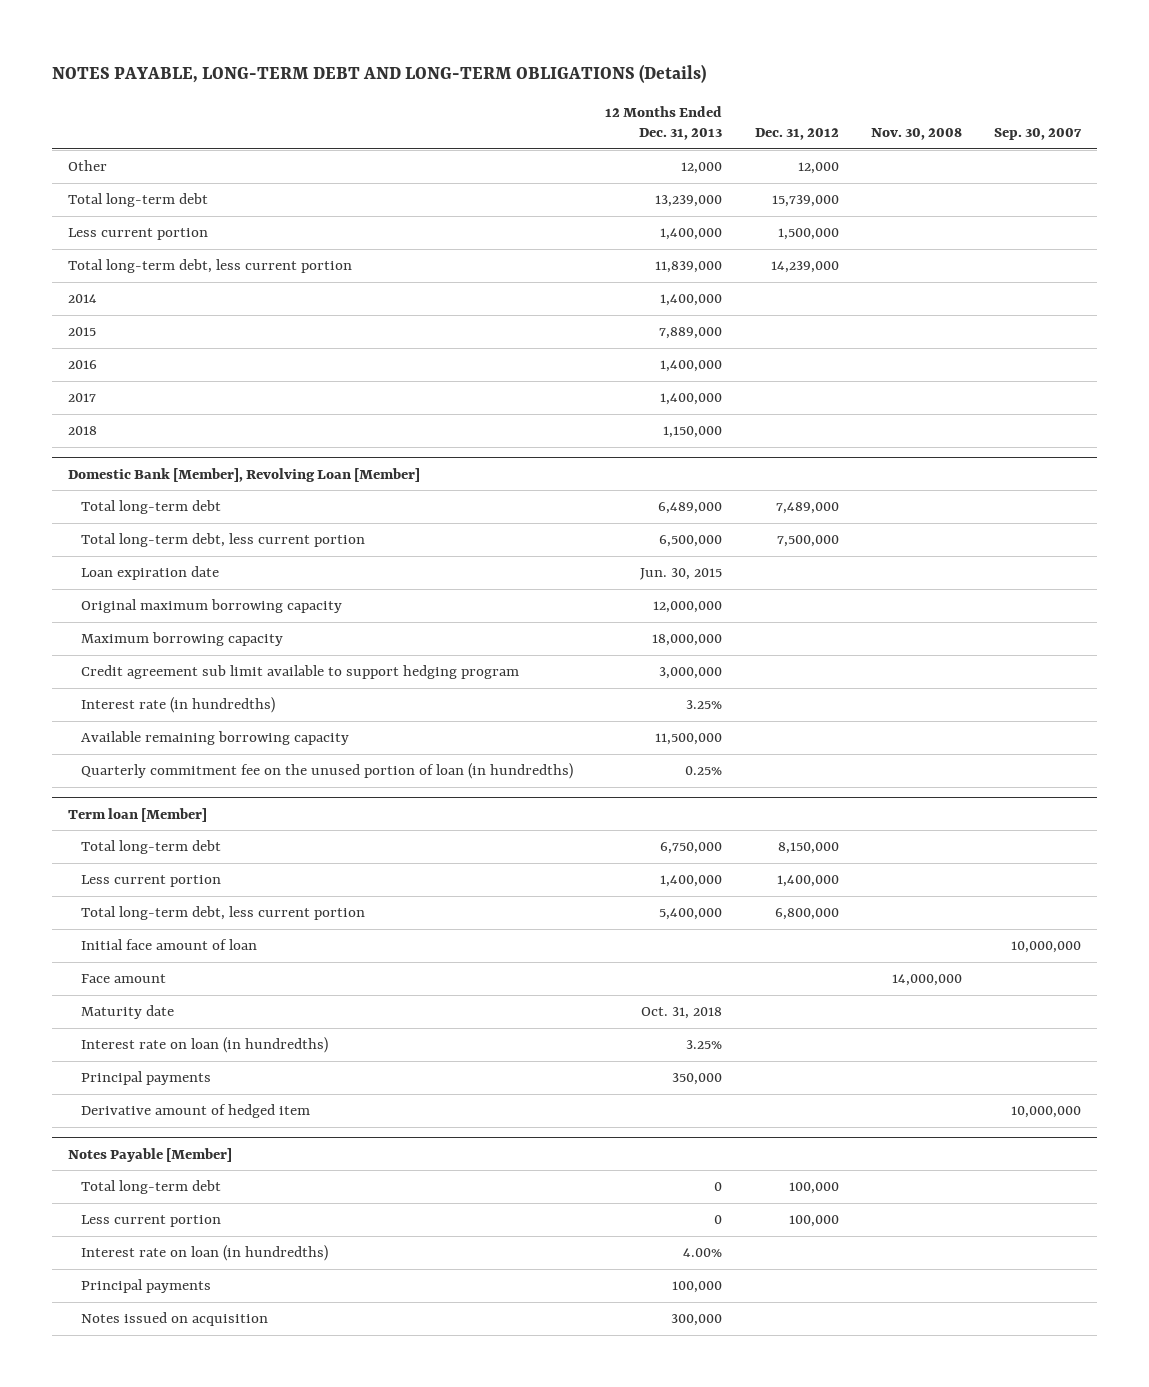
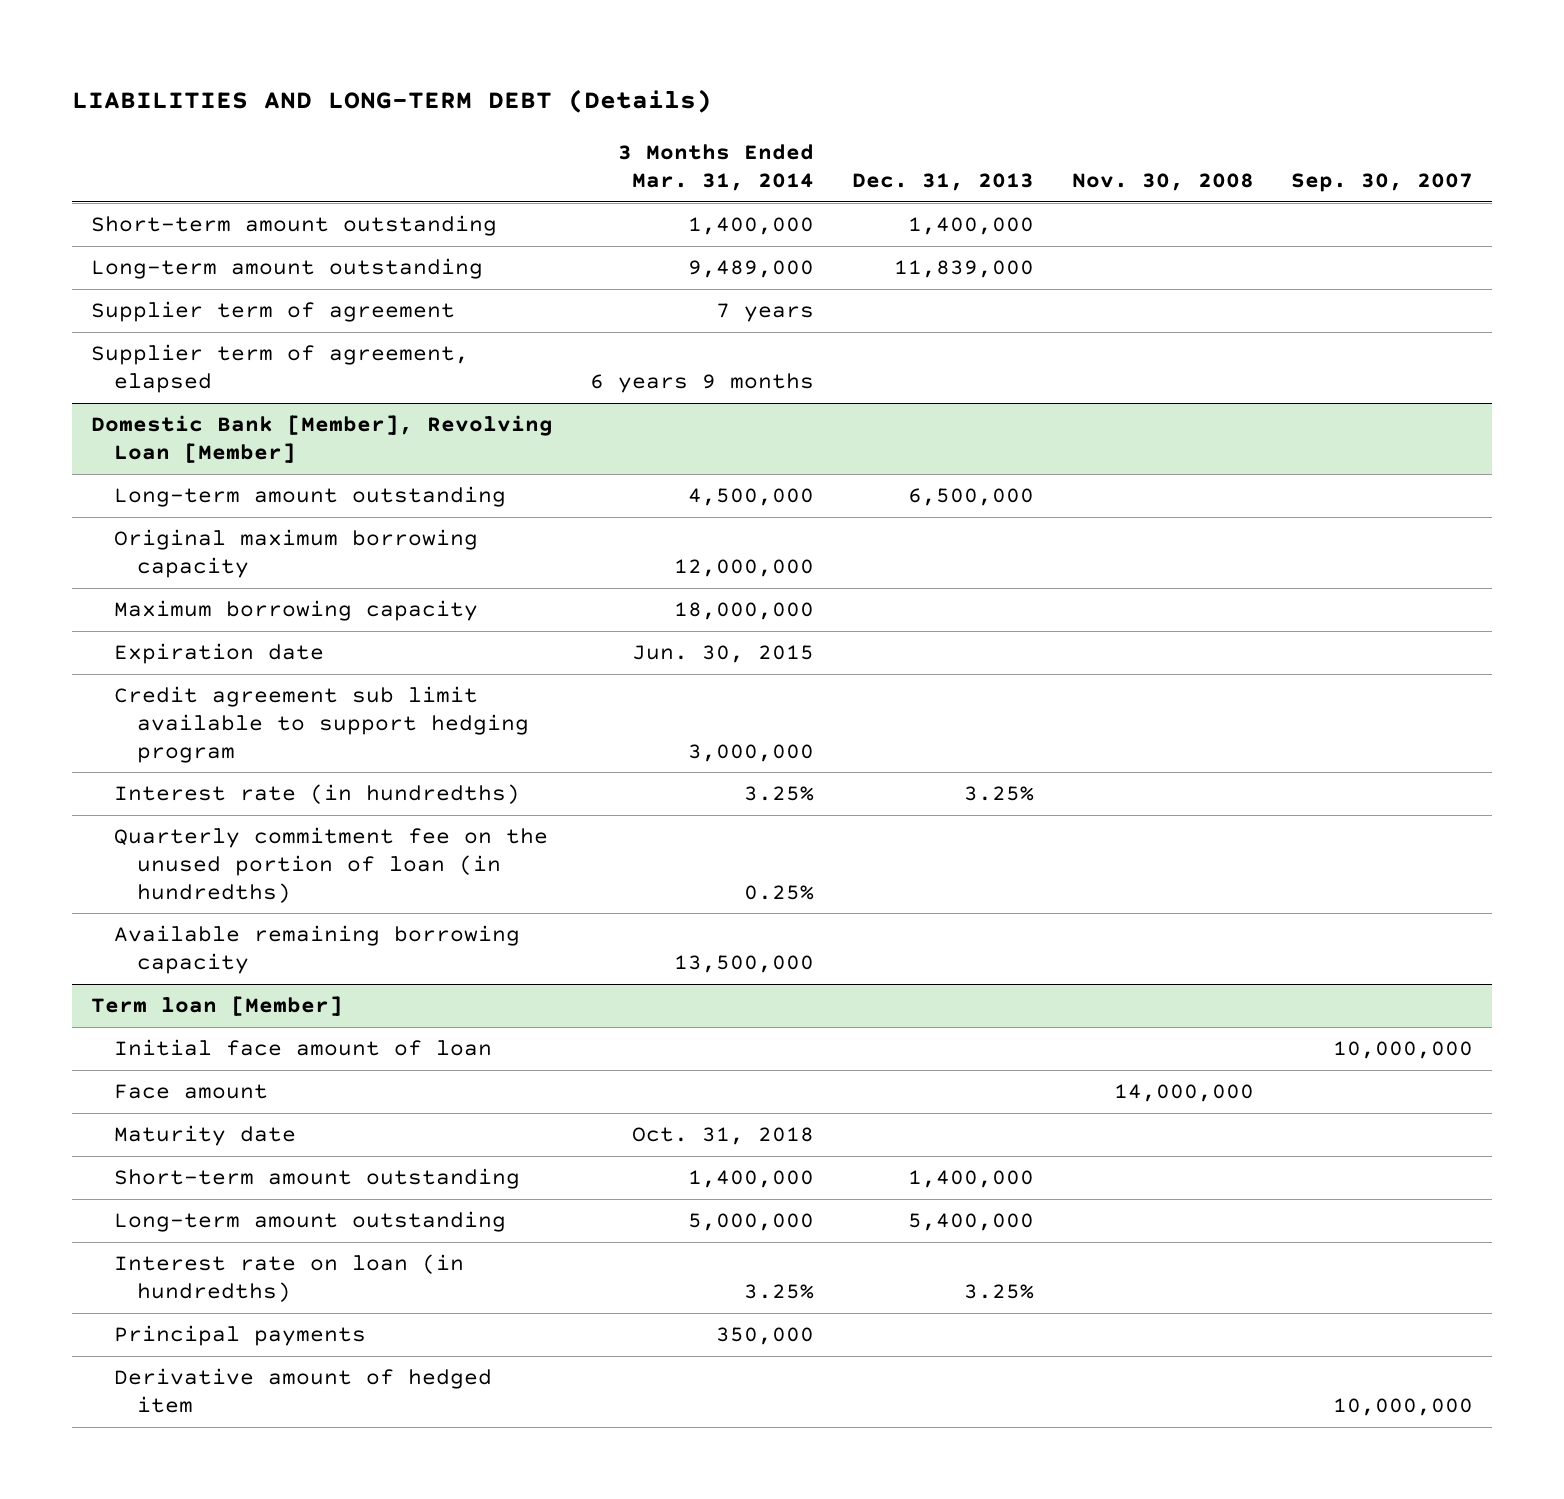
- NOTES PAYABLE, LONG-TERM DEBT AND LONG-TERM OBLIGATIONS (Details)
+ LIABILITIES AND LONG-TERM DEBT (Details)
- | 12 Months Ended Dec. 31, 2013 | Dec. 31, 2012 | Nov. 30, 2008 | Sep. 30, 2007
+ | 3 Months Ended Mar. 31, 2014 | Dec. 31, 2013 | Nov. 30, 2008 | Sep. 30, 2007
- Other | 12,000 | 12,000 | |
- Total long-term debt | 13,239,000 | 15,739,000 | |
- Less current portion | 1,400,000 | 1,500,000 | |
- Total long-term debt, less current portion | 11,839,000 | 14,239,000 | |
- 2014 | 1,400,000 | | |
- 2015 | 7,889,000 | | |
- 2016 | 1,400,000 | | |
- 2017 | 1,400,000 | | |
- 2018 | 1,150,000 | | |
+ Short-term amount outstanding | 1,400,000 | 1,400,000 | |
+ Long-term amount outstanding | 9,489,000 | 11,839,000 | |
+ Supplier term of agreement | 7 years | | |
+ Supplier term of agreement, elapsed | 6 years 9 months | | |
@ Domestic Bank [Member], Revolving Loan [Member]
- Total long-term debt | 6,489,000 | 7,489,000 | |
- Total long-term debt, less current portion | 6,500,000 | 7,500,000 | |
- Loan expiration date | Jun. 30, 2015 | | |
+ Long-term amount outstanding | 4,500,000 | 6,500,000 | |
+ Expiration date | Jun. 30, 2015 | | |
moved down: Available remaining borrowing capacity | 13,500,000 | | |
@ Term loan [Member]
- Total long-term debt | 6,750,000 | 8,150,000 | |
- Less current portion | 1,400,000 | 1,400,000 | |
- Total long-term debt, less current portion | 5,400,000 | 6,800,000 | |
+ Short-term amount outstanding | 1,400,000 | 1,400,000 | |
+ Long-term amount outstanding | 5,000,000 | 5,400,000 | |
- Notes Payable [Member]
- Total long-term debt | 0 | 100,000 | |
- Less current portion | 0 | 100,000 | |
- Interest rate on loan (in hundredths) | 4.00% | | |
- Principal payments | 100,000 | | |
- Notes issued on acquisition | 300,000 | | |

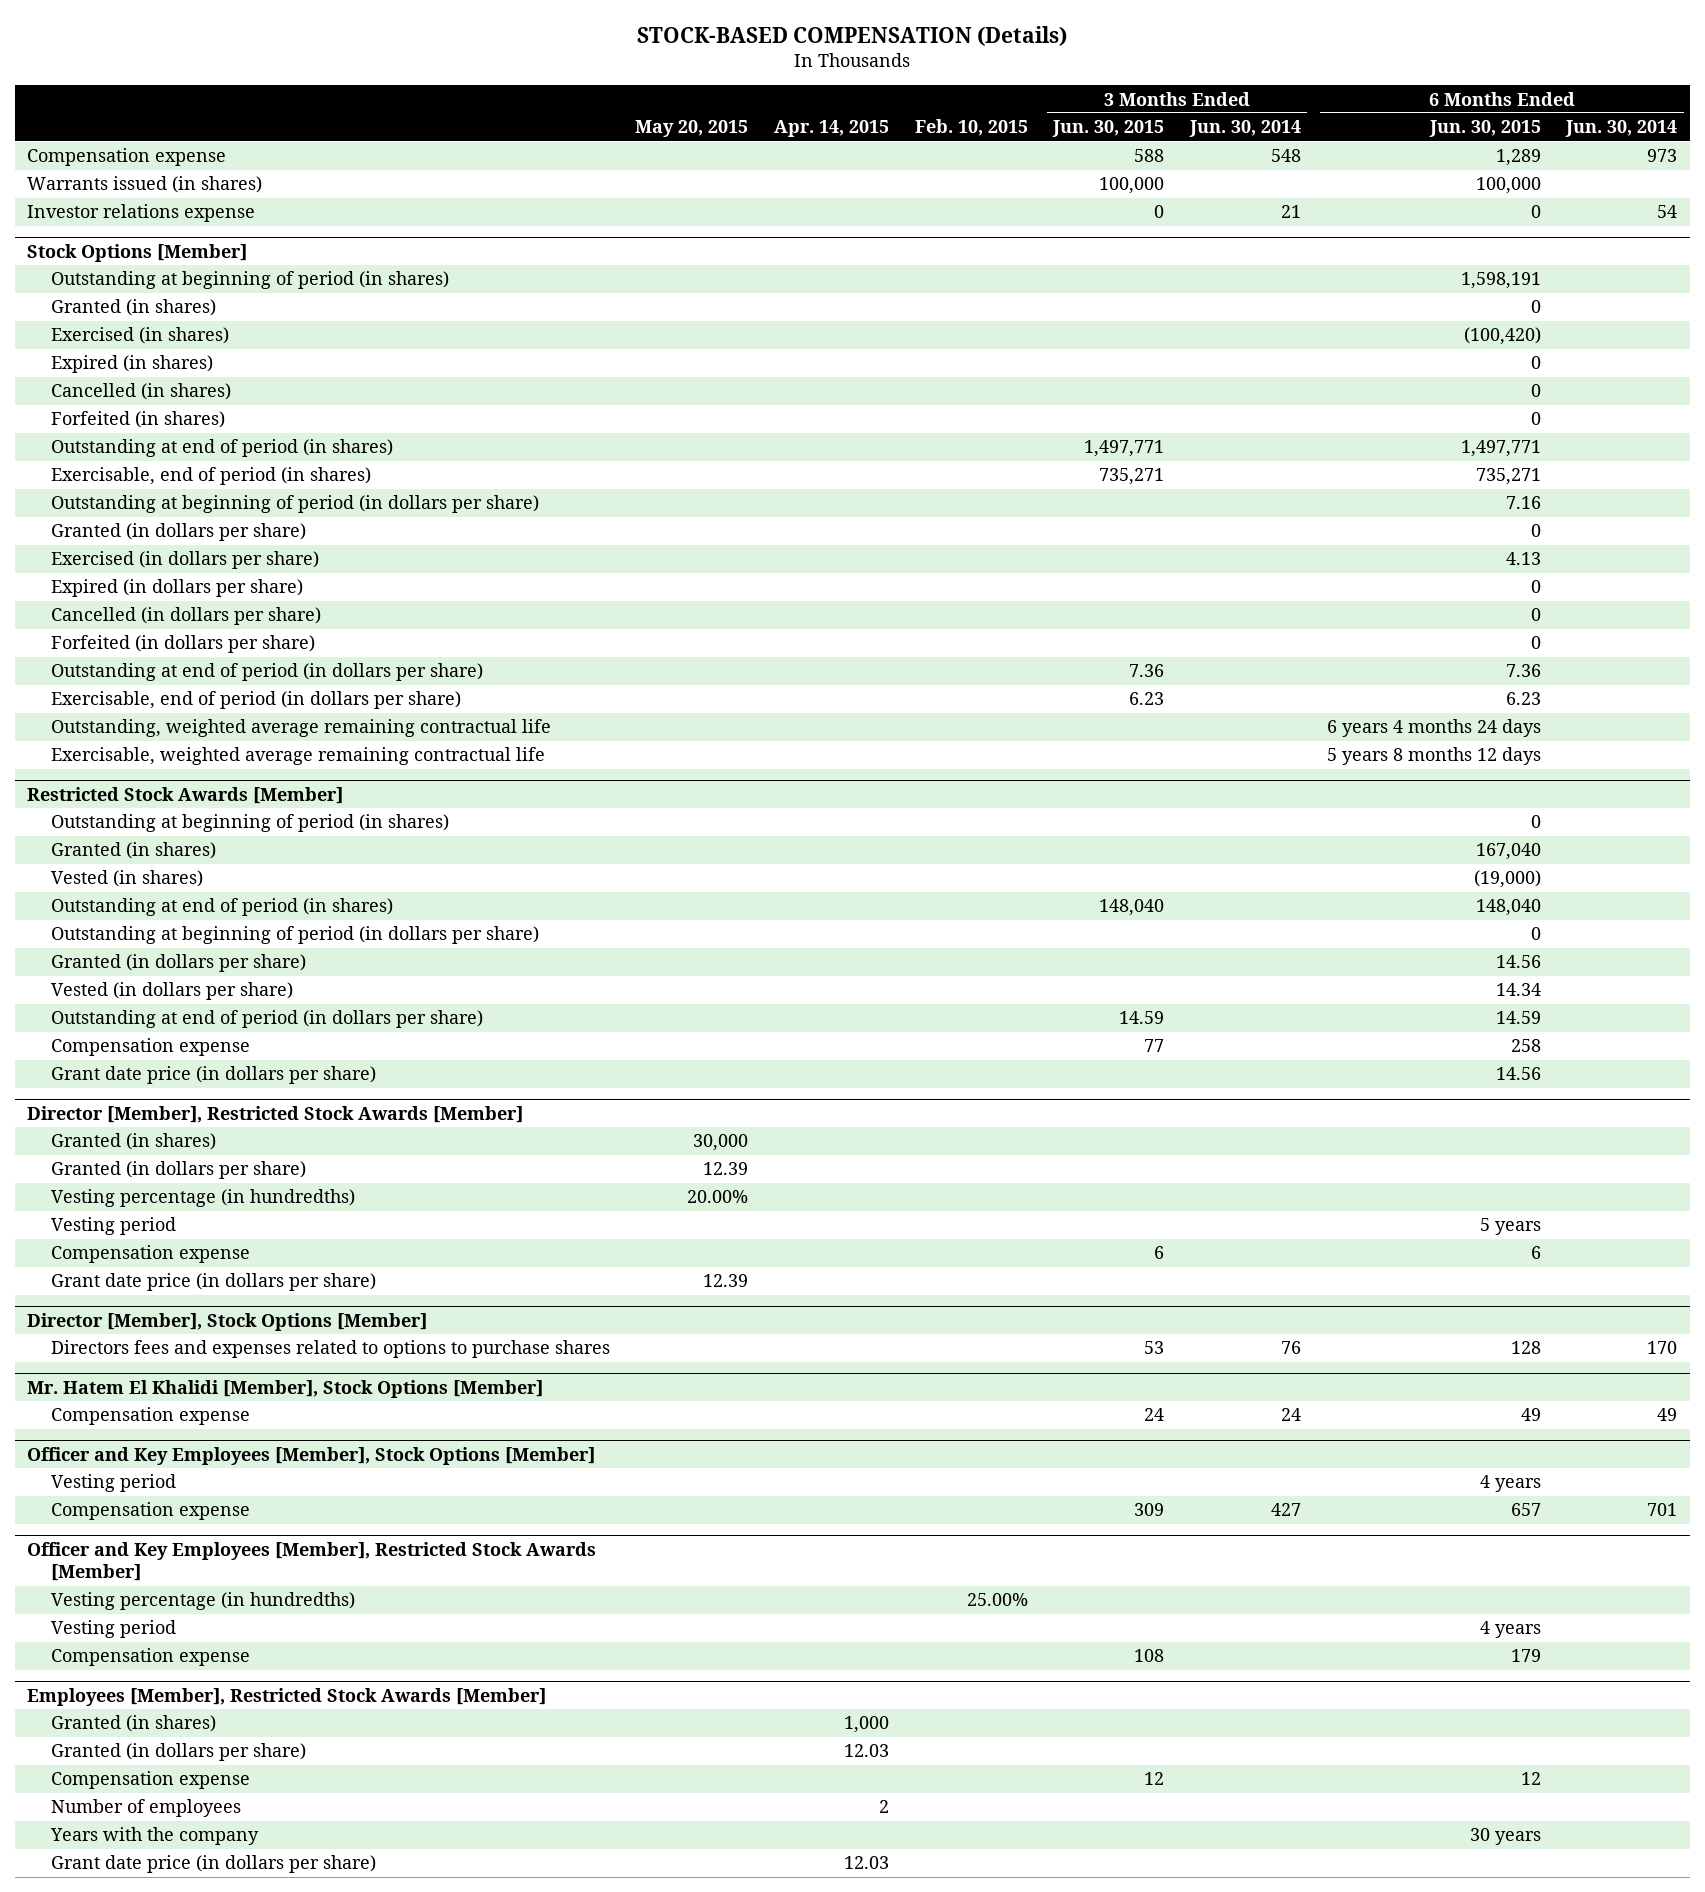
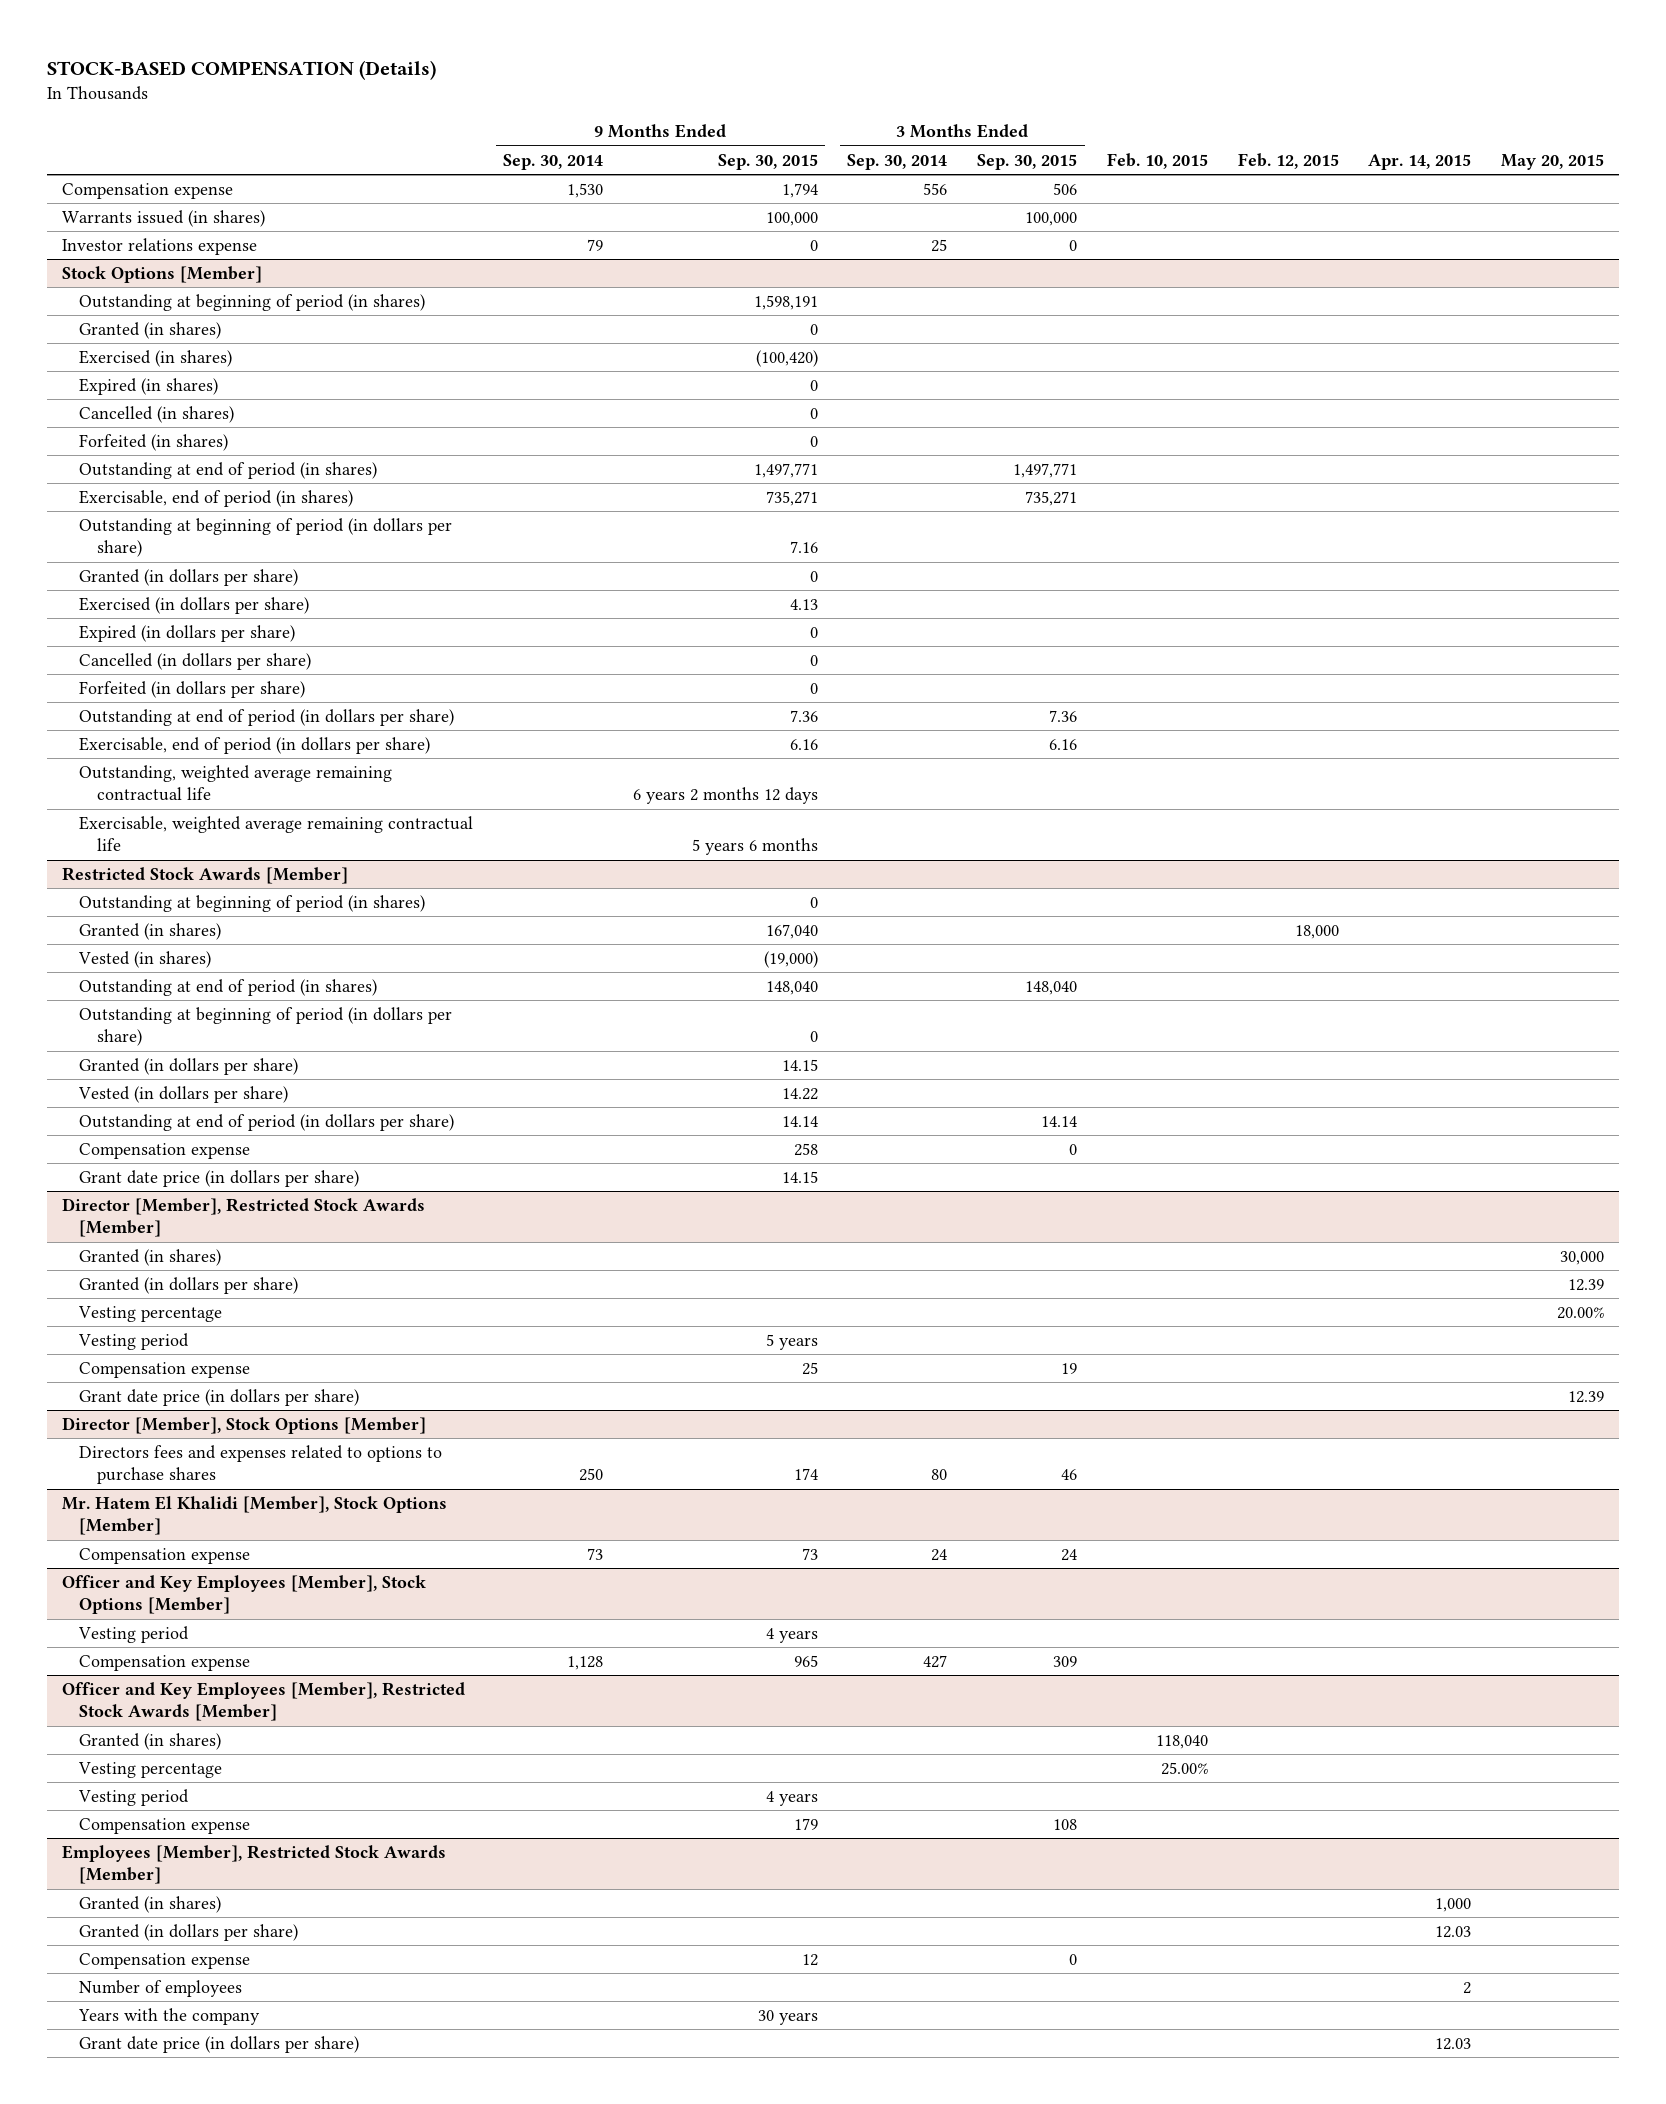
- | May 20, 2015 | Apr. 14, 2015 | Feb. 10, 2015 | 3 Months Ended Jun. 30, 2015 | 3 Months Ended Jun. 30, 2014 | 6 Months Ended Jun. 30, 2015 | 6 Months Ended Jun. 30, 2014
+ | 9 Months Ended Sep. 30, 2014 | 9 Months Ended Sep. 30, 2015 | 3 Months Ended Sep. 30, 2014 | 3 Months Ended Sep. 30, 2015 | Feb. 10, 2015 | Feb. 12, 2015 | Apr. 14, 2015 | May 20, 2015
@ Director [Member], Restricted Stock Awards [Member]
- Vesting percentage (in hundredths) | 20.00% | | | | | |
+ Vesting percentage | | | | | | | | 20.00%
@ Officer and Key Employees [Member], Restricted Stock Awards [Member]
- Vesting percentage (in hundredths) | | | 25.00% | | | |
+ Granted (in shares) | | | | | 118,040 | | |
+ Vesting percentage | | | | | 25.00% | | |

